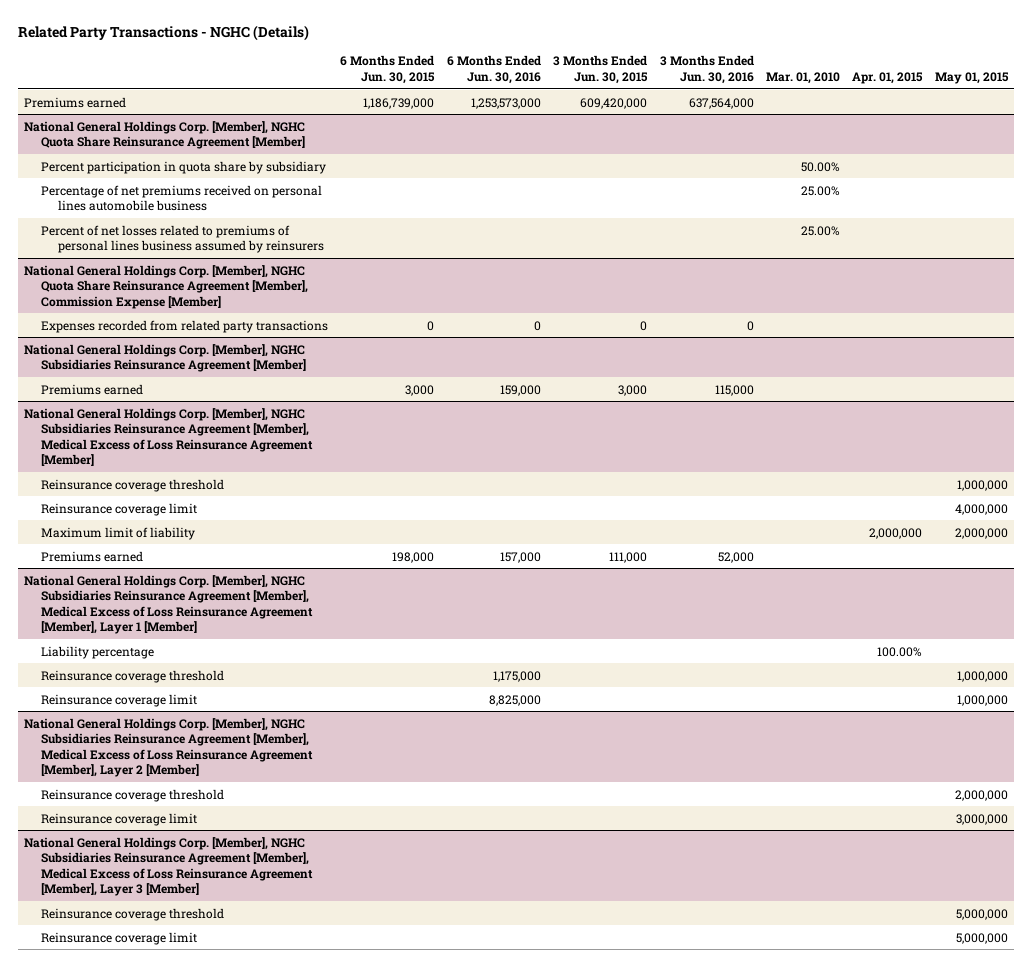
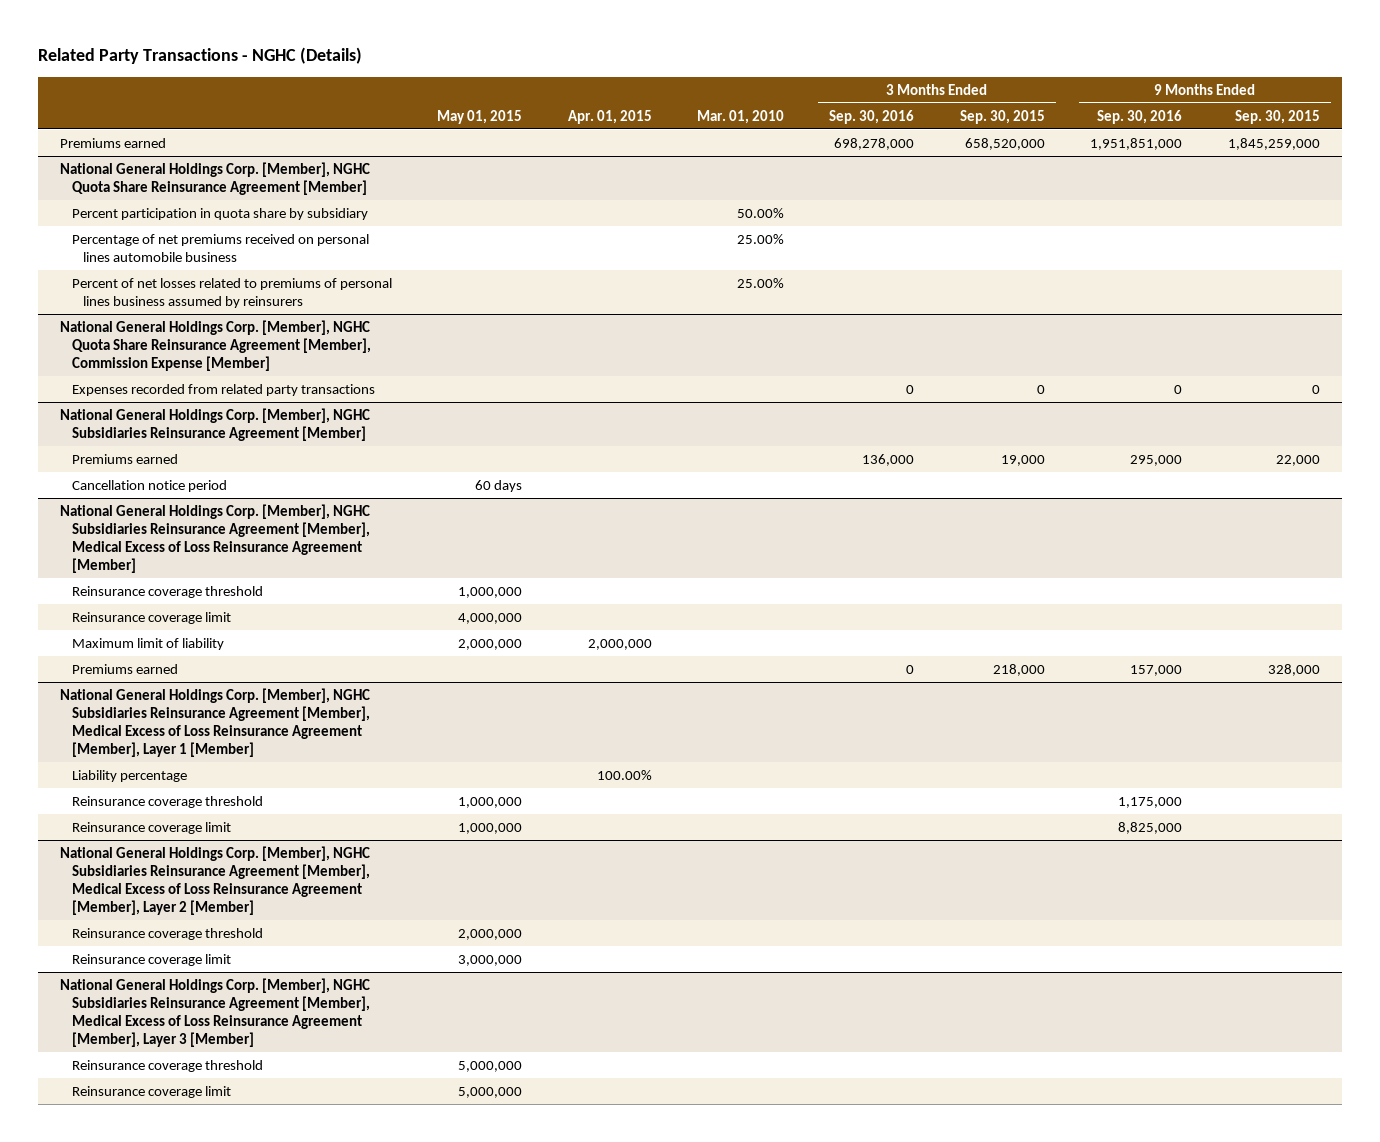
- | 6 Months Ended Jun. 30, 2015 | 6 Months Ended Jun. 30, 2016 | 3 Months Ended Jun. 30, 2015 | 3 Months Ended Jun. 30, 2016 | Mar. 01, 2010 | Apr. 01, 2015 | May 01, 2015
+ | May 01, 2015 | Apr. 01, 2015 | Mar. 01, 2010 | 3 Months Ended Sep. 30, 2016 | 3 Months Ended Sep. 30, 2015 | 9 Months Ended Sep. 30, 2016 | 9 Months Ended Sep. 30, 2015
@ National General Holdings Corp. [Member], NGHC Subsidiaries Reinsurance Agreement [Member]
+ Cancellation notice period | 60 days | | | | | |

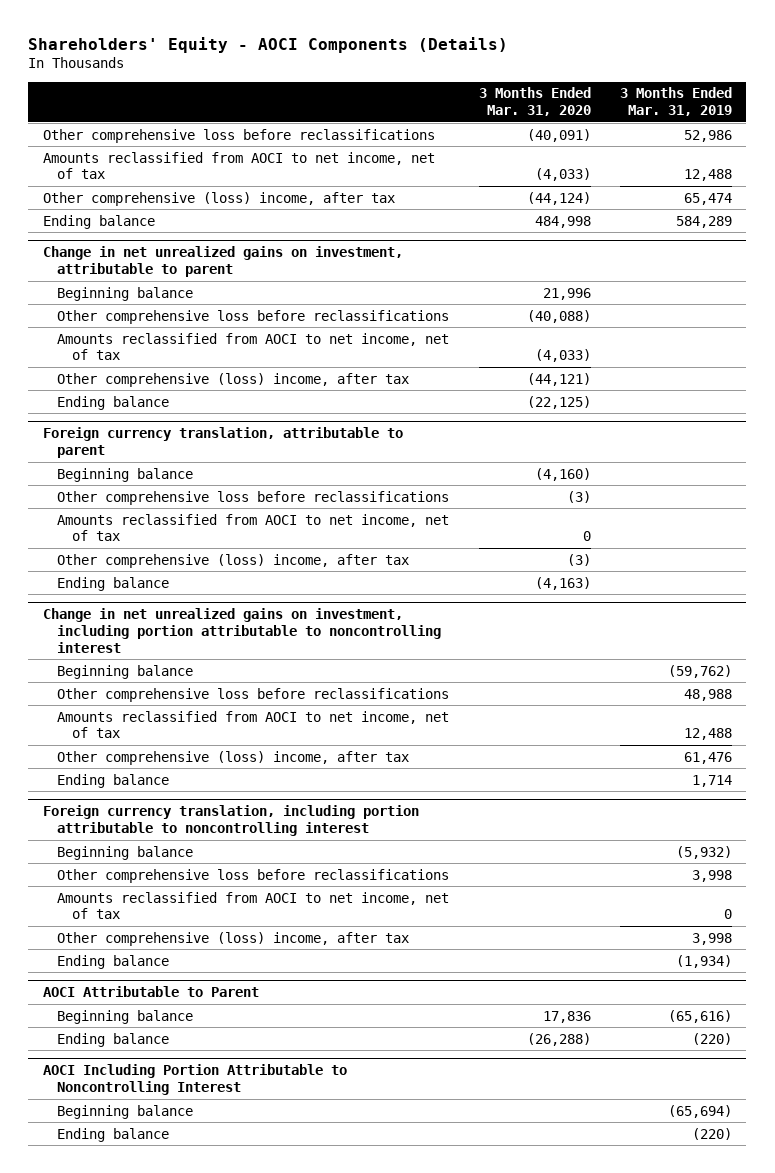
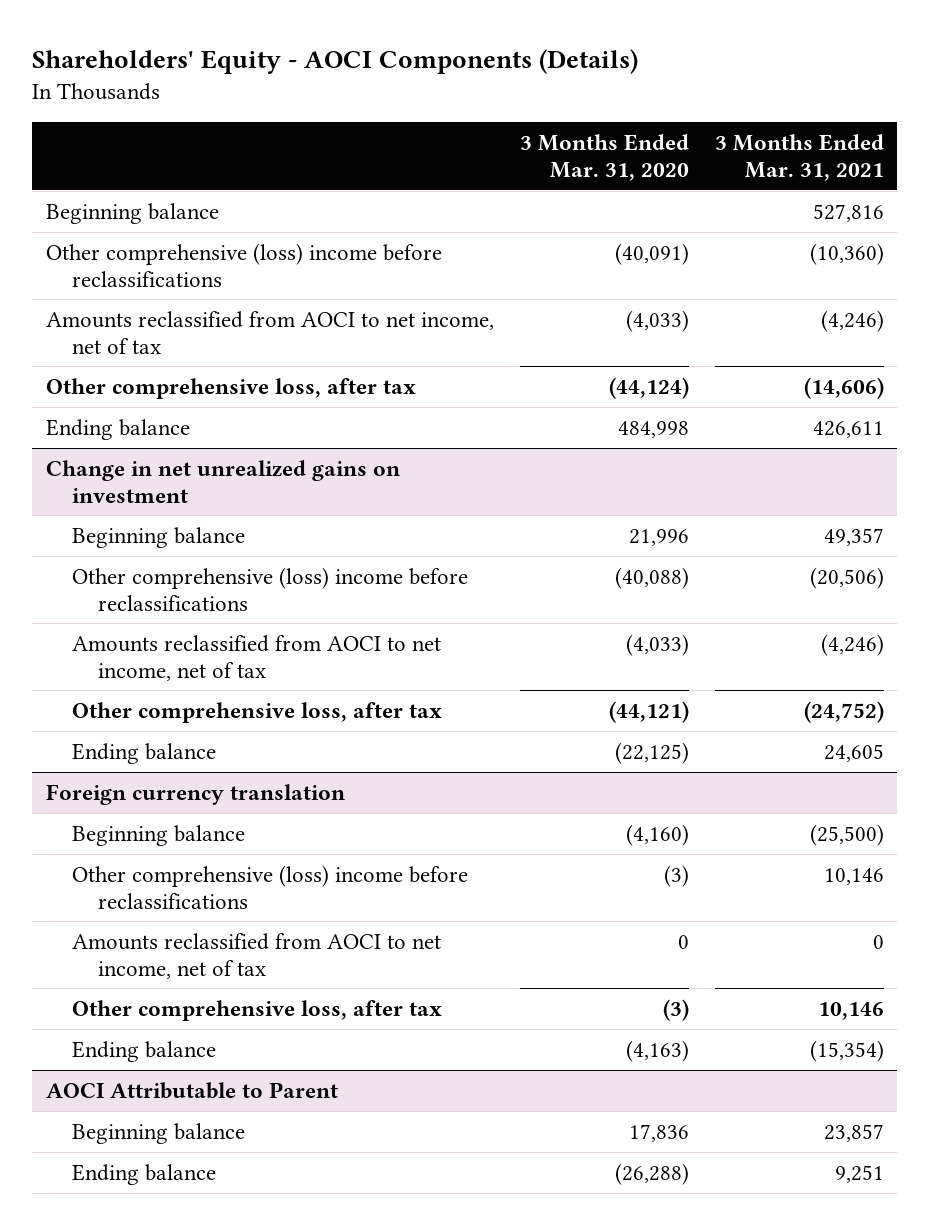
- | 3 Months Ended Mar. 31, 2020 | 3 Months Ended Mar. 31, 2019
+ | 3 Months Ended Mar. 31, 2020 | 3 Months Ended Mar. 31, 2021
- Other comprehensive loss before reclassifications | (40,091) | 52,986
+ Beginning balance | | 527,816
+ Other comprehensive (loss) income before reclassifications | (40,091) | (10,360)
- Other comprehensive (loss) income, after tax | (44,124) | 65,474
+ Other comprehensive loss, after tax | (44,124) | (14,606)
- Change in net unrealized gains on investment, attributable to parent
+ Change in net unrealized gains on investment
- Other comprehensive loss before reclassifications | (40,088) |
+ Other comprehensive (loss) income before reclassifications | (40,088) | (20,506)
- Other comprehensive (loss) income, after tax | (44,121) |
+ Other comprehensive loss, after tax | (44,121) | (24,752)
- Foreign currency translation, attributable to parent
+ Foreign currency translation
- Other comprehensive loss before reclassifications | (3) |
+ Other comprehensive (loss) income before reclassifications | (3) | 10,146
- Other comprehensive (loss) income, after tax | (3) |
+ Other comprehensive loss, after tax | (3) | 10,146
- Change in net unrealized gains on investment, including portion attributable to noncontrolling interest
- Beginning balance | | (59,762)
- Other comprehensive loss before reclassifications | | 48,988
- Amounts reclassified from AOCI to net income, net of tax | | 12,488
- Other comprehensive (loss) income, after tax | | 61,476
- Ending balance | | 1,714
- Foreign currency translation, including portion attributable to noncontrolling interest
- Beginning balance | | (5,932)
- Other comprehensive loss before reclassifications | | 3,998
- Amounts reclassified from AOCI to net income, net of tax | | 0
- Other comprehensive (loss) income, after tax | | 3,998
- Ending balance | | (1,934)
- AOCI Including Portion Attributable to Noncontrolling Interest
- Beginning balance | | (65,694)
- Ending balance | | (220)

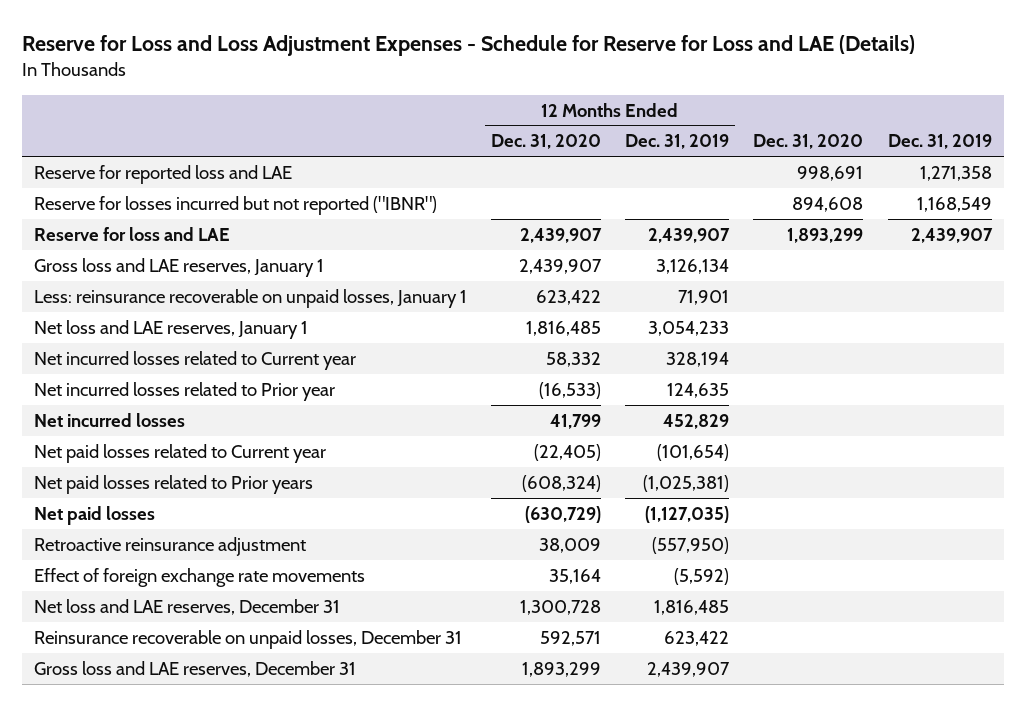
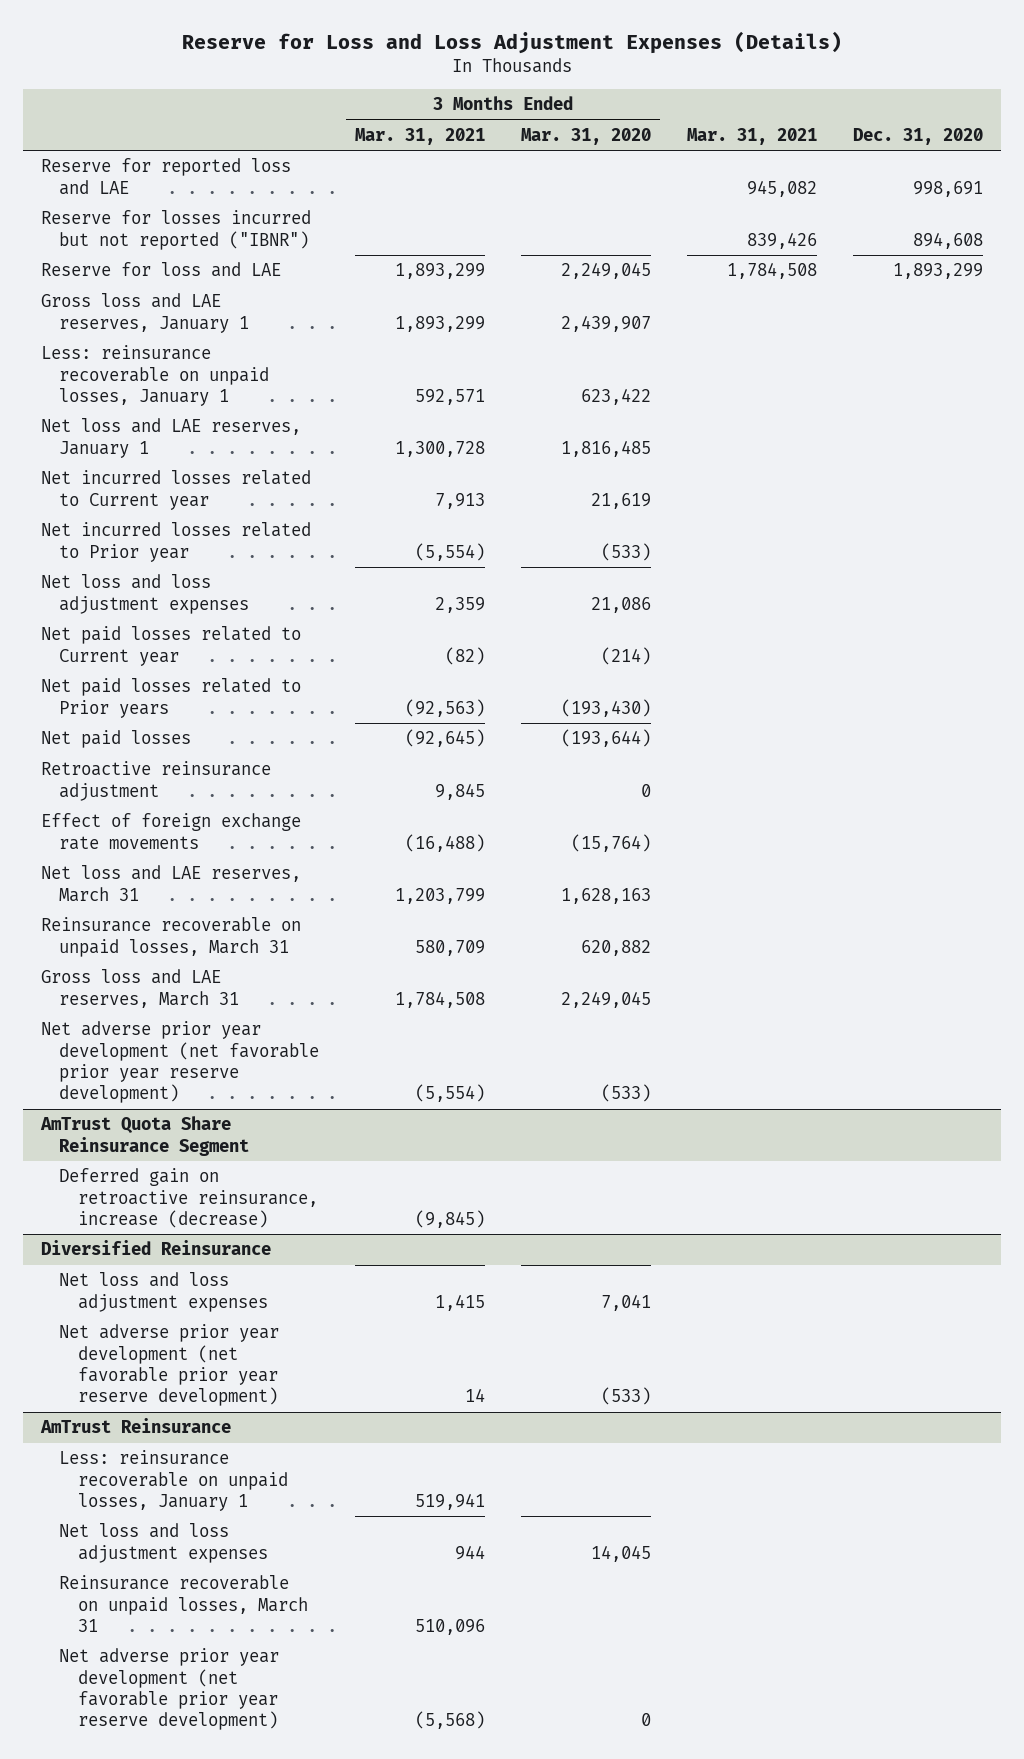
- Reserve for Loss and Loss Adjustment Expenses - Schedule for Reserve for Loss and LAE (Details)
+ Reserve for Loss and Loss Adjustment Expenses (Details)
- | 12 Months Ended Dec. 31, 2020 | 12 Months Ended Dec. 31, 2019 | Dec. 31, 2020 | Dec. 31, 2019
+ | 3 Months Ended Mar. 31, 2021 | 3 Months Ended Mar. 31, 2020 | Mar. 31, 2021 | Dec. 31, 2020
- Net incurred losses | 41,799 | 452,829 | |
+ Net loss and loss adjustment expenses | 2,359 | 21,086 | |
- Net loss and LAE reserves, December 31 | 1,300,728 | 1,816,485 | |
- Reinsurance recoverable on unpaid losses, December 31 | 592,571 | 623,422 | |
- Gross loss and LAE reserves, December 31 | 1,893,299 | 2,439,907 | |
+ Net loss and LAE reserves, March 31 | 1,203,799 | 1,628,163 | |
+ Reinsurance recoverable on unpaid losses, March 31 | 580,709 | 620,882 | |
+ Gross loss and LAE reserves, March 31 | 1,784,508 | 2,249,045 | |
+ Net adverse prior year development (net favorable prior year reserve development) | (5,554) | (533) | |
+ AmTrust Quota Share Reinsurance Segment
+ Deferred gain on retroactive reinsurance, increase (decrease) | (9,845) | | |
+ Diversified Reinsurance
+ Net loss and loss adjustment expenses | 1,415 | 7,041 | |
+ Net adverse prior year development (net favorable prior year reserve development) | 14 | (533) | |
+ AmTrust Reinsurance
+ Less: reinsurance recoverable on unpaid losses, January 1 | 519,941 | | |
+ Net loss and loss adjustment expenses | 944 | 14,045 | |
+ Reinsurance recoverable on unpaid losses, March 31 | 510,096 | | |
+ Net adverse prior year development (net favorable prior year reserve development) | (5,568) | 0 | |

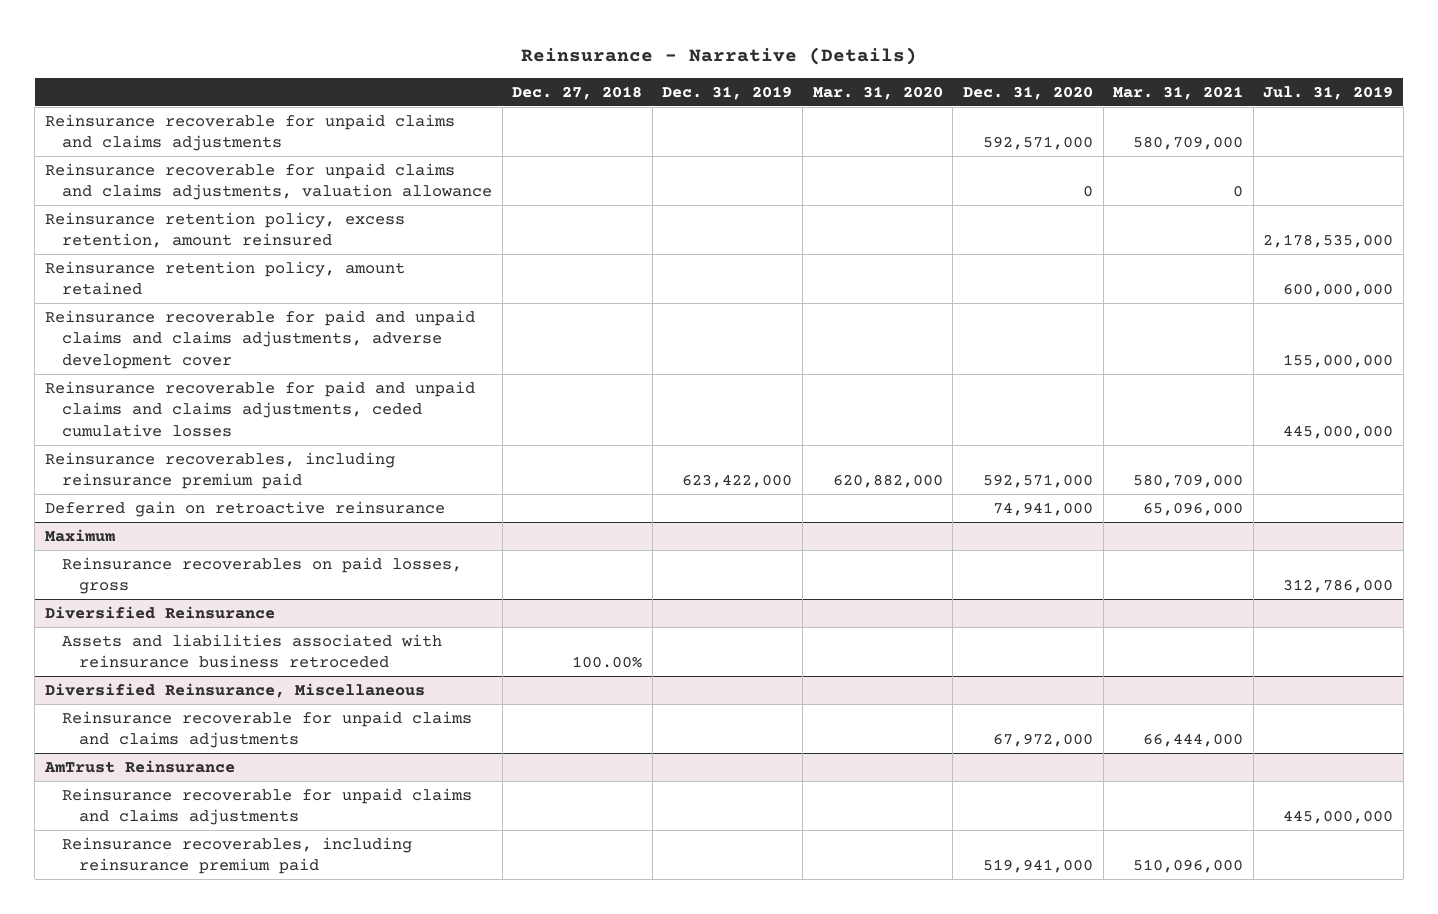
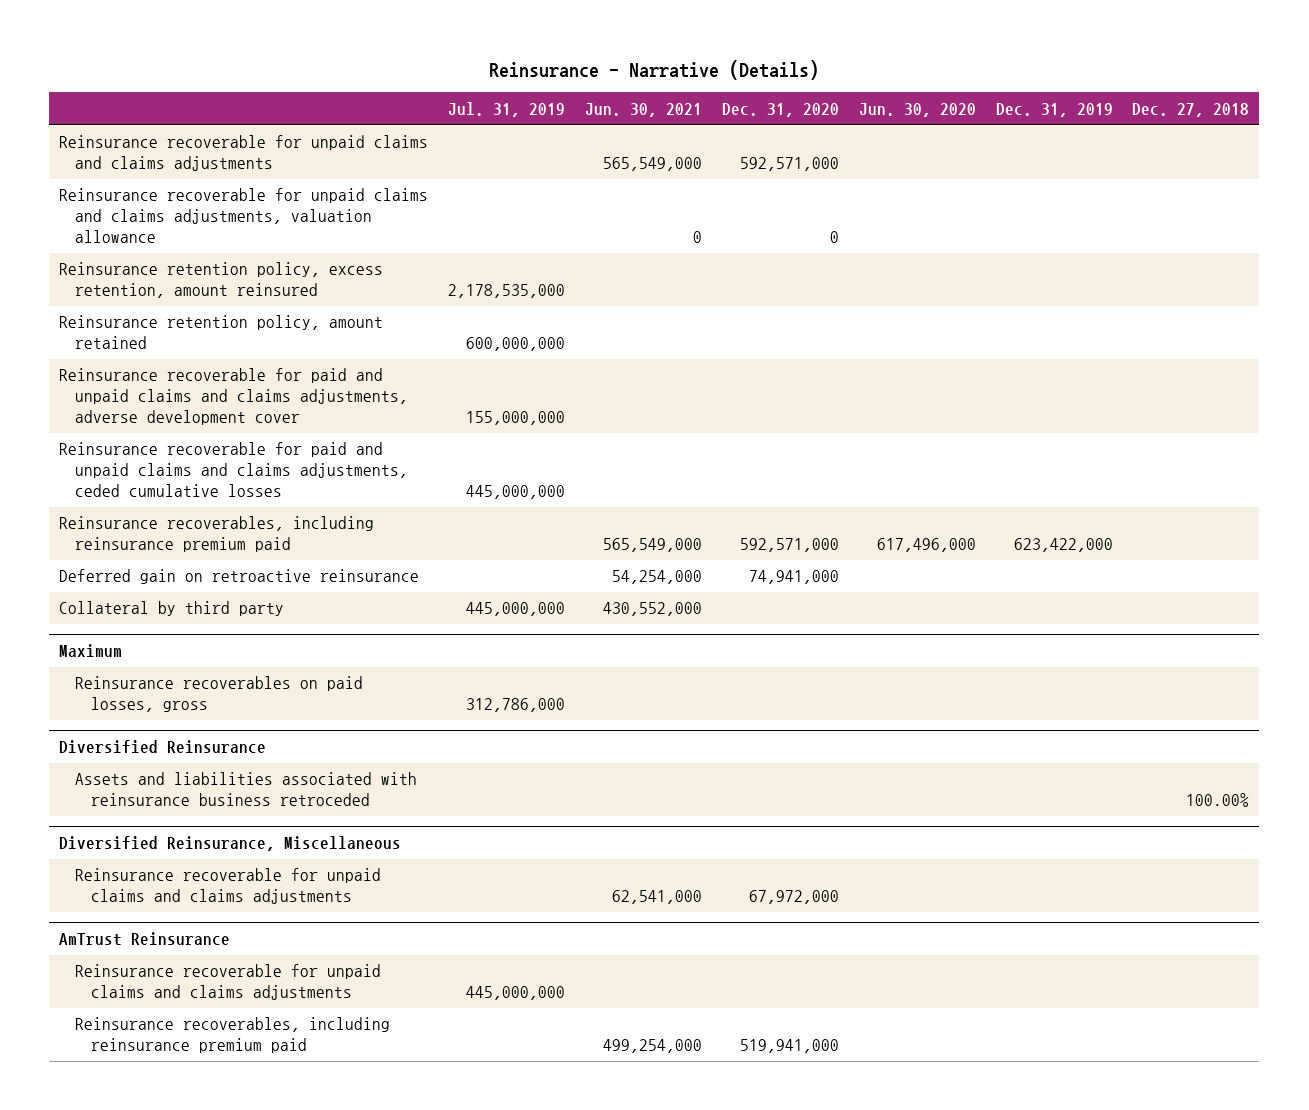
- | Dec. 27, 2018 | Dec. 31, 2019 | Mar. 31, 2020 | Dec. 31, 2020 | Mar. 31, 2021 | Jul. 31, 2019
+ | Jul. 31, 2019 | Jun. 30, 2021 | Dec. 31, 2020 | Jun. 30, 2020 | Dec. 31, 2019 | Dec. 27, 2018
+ Collateral by third party | 445,000,000 | 430,552,000 | | | |

